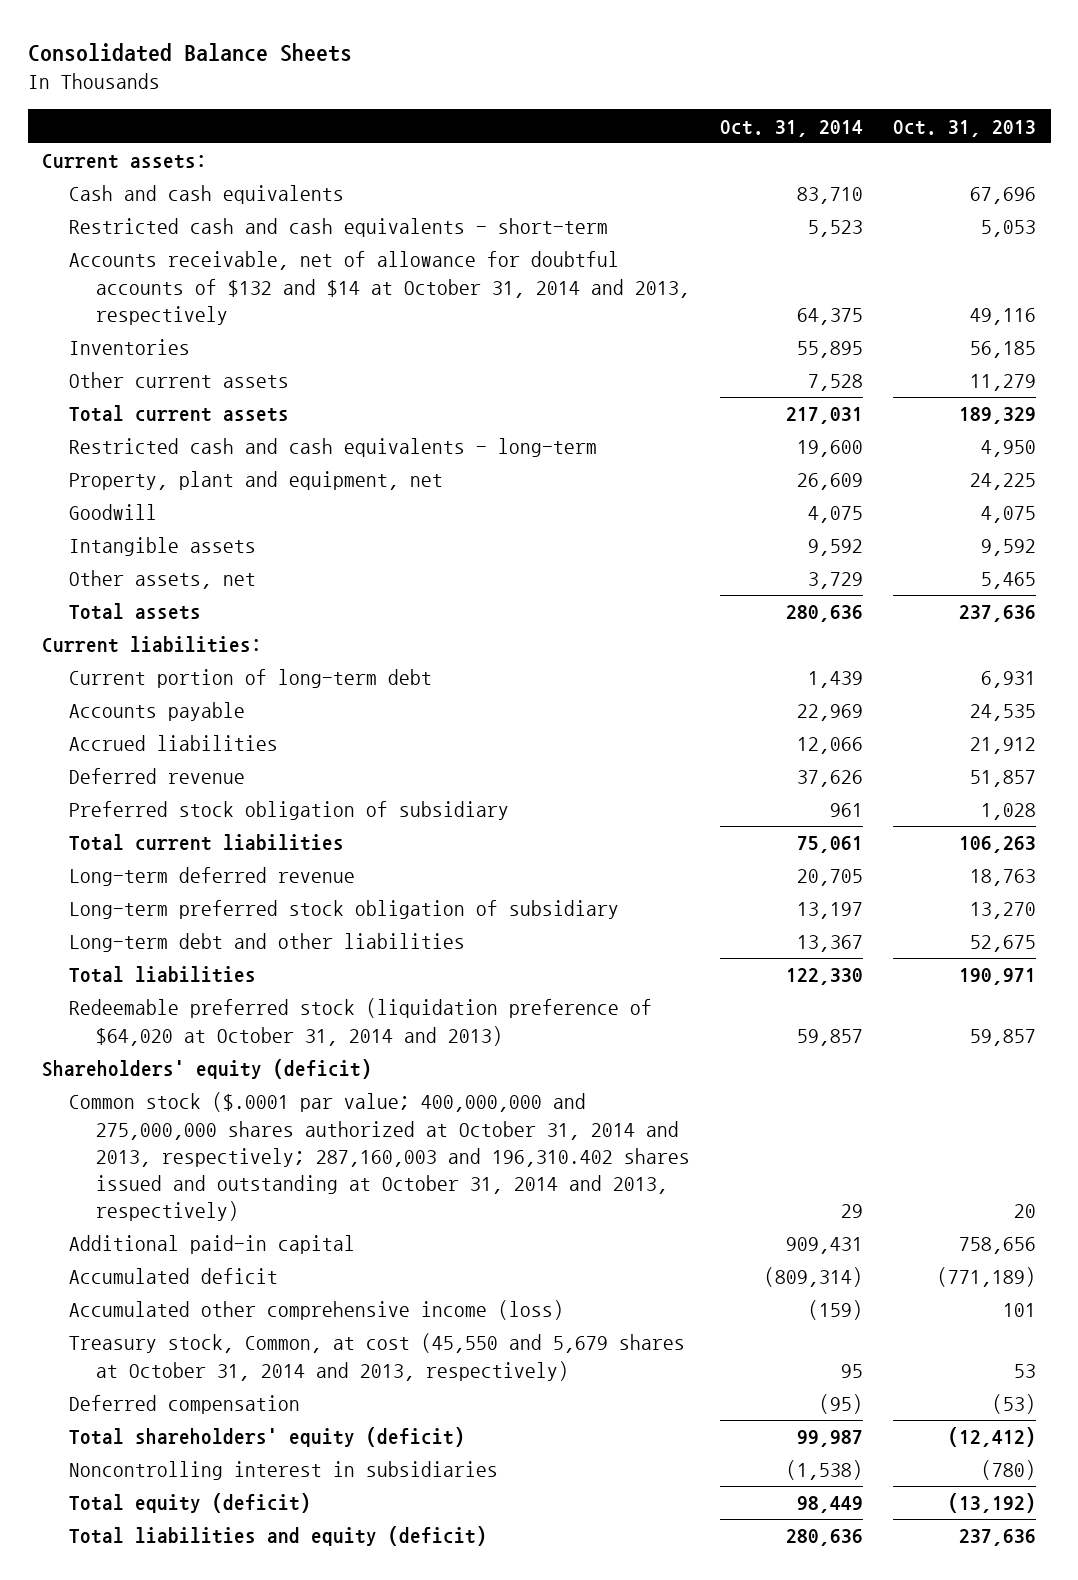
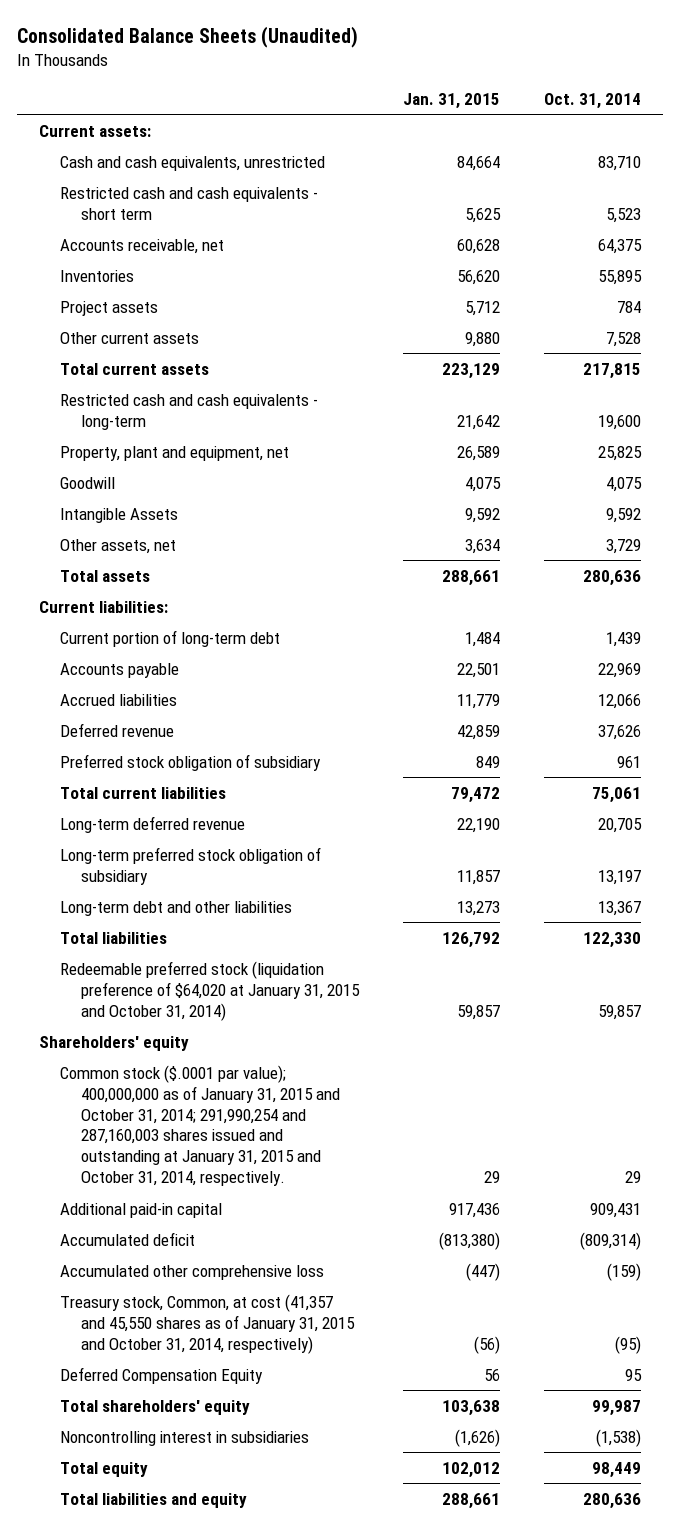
- Consolidated Balance Sheets
+ Consolidated Balance Sheets (Unaudited)
- | Oct. 31, 2014 | Oct. 31, 2013
+ | Jan. 31, 2015 | Oct. 31, 2014
- Cash and cash equivalents | 83,710 | 67,696
- Restricted cash and cash equivalents - short-term | 5,523 | 5,053
- Accounts receivable, net of allowance for doubtful accounts of $132 and $14 at October 31, 2014 and 2013, respectively | 64,375 | 49,116
+ Cash and cash equivalents, unrestricted | 84,664 | 83,710
+ Restricted cash and cash equivalents - short term | 5,625 | 5,523
+ Accounts receivable, net | 60,628 | 64,375
+ Project assets | 5,712 | 784
- Total current assets | 217,031 | 189,329
+ Total current assets | 223,129 | 217,815
- Property, plant and equipment, net | 26,609 | 24,225
+ Property, plant and equipment, net | 26,589 | 25,825
- Intangible assets | 9,592 | 9,592
+ Intangible Assets | 9,592 | 9,592
- Redeemable preferred stock (liquidation preference of $64,020 at October 31, 2014 and 2013) | 59,857 | 59,857
- Shareholders' equity (deficit)
- Common stock ($.0001 par value; 400,000,000 and 275,000,000 shares authorized at October 31, 2014 and 2013, respectively; 287,160,003 and 196,310.402 shares issued and outstanding at October 31, 2014 and 2013, respectively) | 29 | 20
+ Redeemable preferred stock (liquidation preference of $64,020 at January 31, 2015 and October 31, 2014) | 59,857 | 59,857
+ Shareholders' equity
+ Common stock ($.0001 par value); 400,000,000 as of January 31, 2015 and October 31, 2014; 291,990,254 and 287,160,003 shares issued and outstanding at January 31, 2015 and October 31, 2014, respectively. | 29 | 29
- Accumulated other comprehensive income (loss) | (159) | 101
- Treasury stock, Common, at cost (45,550 and 5,679 shares at October 31, 2014 and 2013, respectively) | 95 | 53
- Deferred compensation | (95) | (53)
- Total shareholders' equity (deficit) | 99,987 | (12,412)
+ Accumulated other comprehensive loss | (447) | (159)
+ Treasury stock, Common, at cost (41,357 and 45,550 shares as of January 31, 2015 and October 31, 2014, respectively) | (56) | (95)
+ Deferred Compensation Equity | 56 | 95
+ Total shareholders' equity | 103,638 | 99,987
- Total equity (deficit) | 98,449 | (13,192)
- Total liabilities and equity (deficit) | 280,636 | 237,636
+ Total equity | 102,012 | 98,449
+ Total liabilities and equity | 288,661 | 280,636

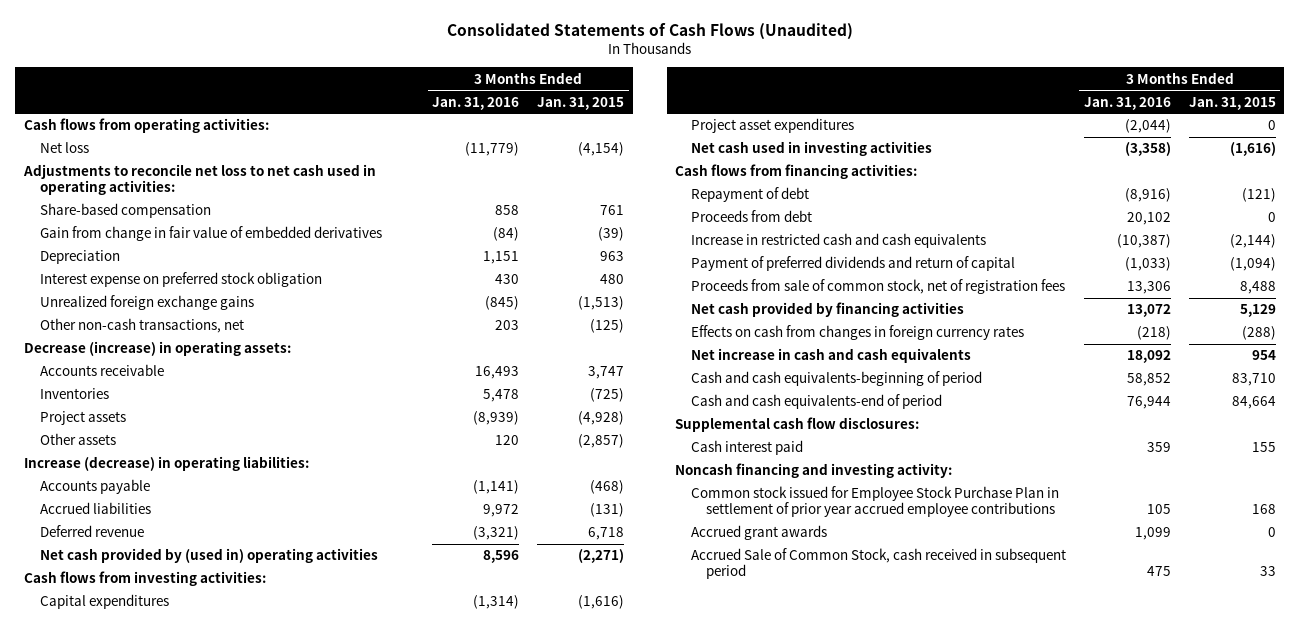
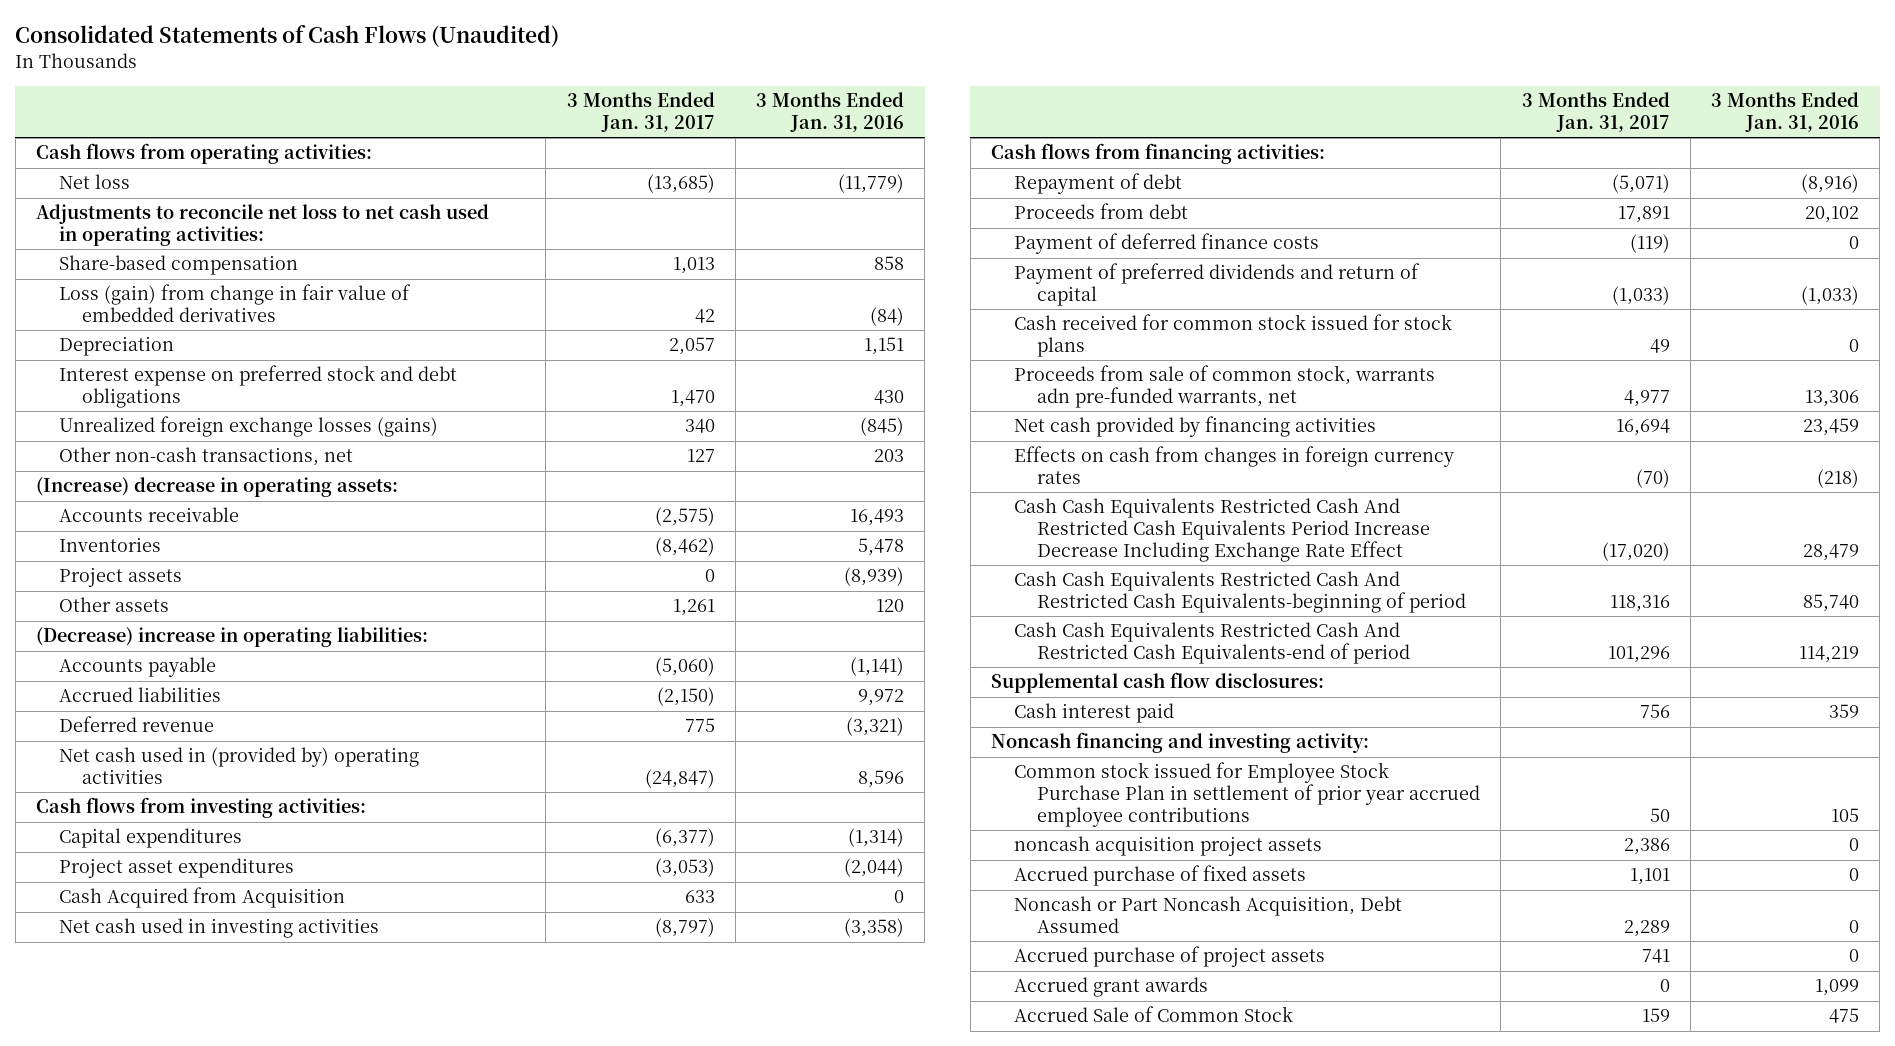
- | 3 Months Ended Jan. 31, 2016 | 3 Months Ended Jan. 31, 2015
+ | 3 Months Ended Jan. 31, 2017 | 3 Months Ended Jan. 31, 2016
- Gain from change in fair value of embedded derivatives | (84) | (39)
+ Loss (gain) from change in fair value of embedded derivatives | 42 | (84)
- Interest expense on preferred stock obligation | 430 | 480
- Unrealized foreign exchange gains | (845) | (1,513)
+ Interest expense on preferred stock and debt obligations | 1,470 | 430
+ Unrealized foreign exchange losses (gains) | 340 | (845)
- Decrease (increase) in operating assets:
+ (Increase) decrease in operating assets:
- Increase (decrease) in operating liabilities:
+ (Decrease) increase in operating liabilities:
- Net cash provided by (used in) operating activities | 8,596 | (2,271)
+ Net cash used in (provided by) operating activities | (24,847) | 8,596
+ Cash Acquired from Acquisition | 633 | 0
- Increase in restricted cash and cash equivalents | (10,387) | (2,144)
+ Payment of deferred finance costs | (119) | 0
- Proceeds from sale of common stock, net of registration fees | 13,306 | 8,488
- Net cash provided by financing activities | 13,072 | 5,129
+ Cash received for common stock issued for stock plans | 49 | 0
+ Proceeds from sale of common stock, warrants adn pre-funded warrants, net | 4,977 | 13,306
+ Net cash provided by financing activities | 16,694 | 23,459
- Net increase in cash and cash equivalents | 18,092 | 954
- Cash and cash equivalents-beginning of period | 58,852 | 83,710
- Cash and cash equivalents-end of period | 76,944 | 84,664
+ Cash Cash Equivalents Restricted Cash And Restricted Cash Equivalents Period Increase Decrease Including Exchange Rate Effect | (17,020) | 28,479
+ Cash Cash Equivalents Restricted Cash And Restricted Cash Equivalents-beginning of period | 118,316 | 85,740
+ Cash Cash Equivalents Restricted Cash And Restricted Cash Equivalents-end of period | 101,296 | 114,219
+ noncash acquisition project assets | 2,386 | 0
+ Accrued purchase of fixed assets | 1,101 | 0
+ Noncash or Part Noncash Acquisition, Debt Assumed | 2,289 | 0
+ Accrued purchase of project assets | 741 | 0
- Accrued Sale of Common Stock, cash received in subsequent period | 475 | 33
+ Accrued Sale of Common Stock | 159 | 475

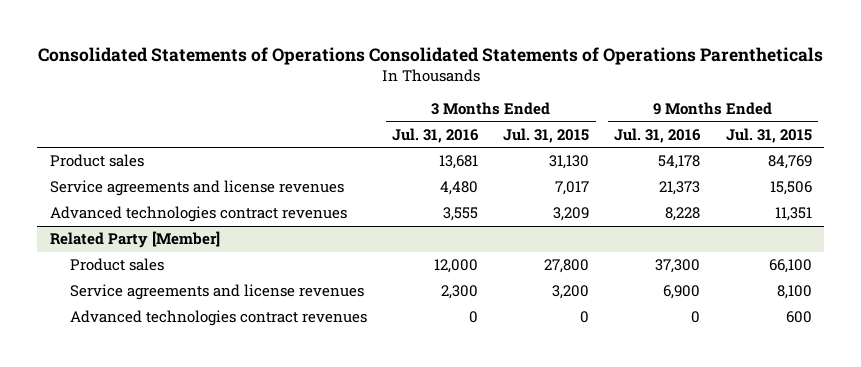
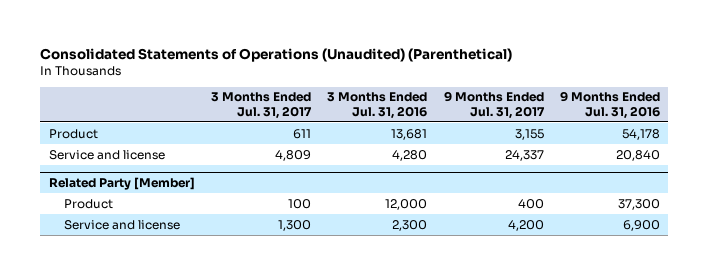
- Consolidated Statements of Operations Consolidated Statements of Operations Parentheticals
+ Consolidated Statements of Operations (Unaudited) (Parenthetical)
- | 3 Months Ended Jul. 31, 2016 | 3 Months Ended Jul. 31, 2015 | 9 Months Ended Jul. 31, 2016 | 9 Months Ended Jul. 31, 2015
+ | 3 Months Ended Jul. 31, 2017 | 3 Months Ended Jul. 31, 2016 | 9 Months Ended Jul. 31, 2017 | 9 Months Ended Jul. 31, 2016
- Product sales | 13,681 | 31,130 | 54,178 | 84,769
- Service agreements and license revenues | 4,480 | 7,017 | 21,373 | 15,506
- Advanced technologies contract revenues | 3,555 | 3,209 | 8,228 | 11,351
+ Product | 611 | 13,681 | 3,155 | 54,178
+ Service and license | 4,809 | 4,280 | 24,337 | 20,840
@ Related Party [Member]
- Product sales | 12,000 | 27,800 | 37,300 | 66,100
- Service agreements and license revenues | 2,300 | 3,200 | 6,900 | 8,100
- Advanced technologies contract revenues | 0 | 0 | 0 | 600
+ Product | 100 | 12,000 | 400 | 37,300
+ Service and license | 1,300 | 2,300 | 4,200 | 6,900

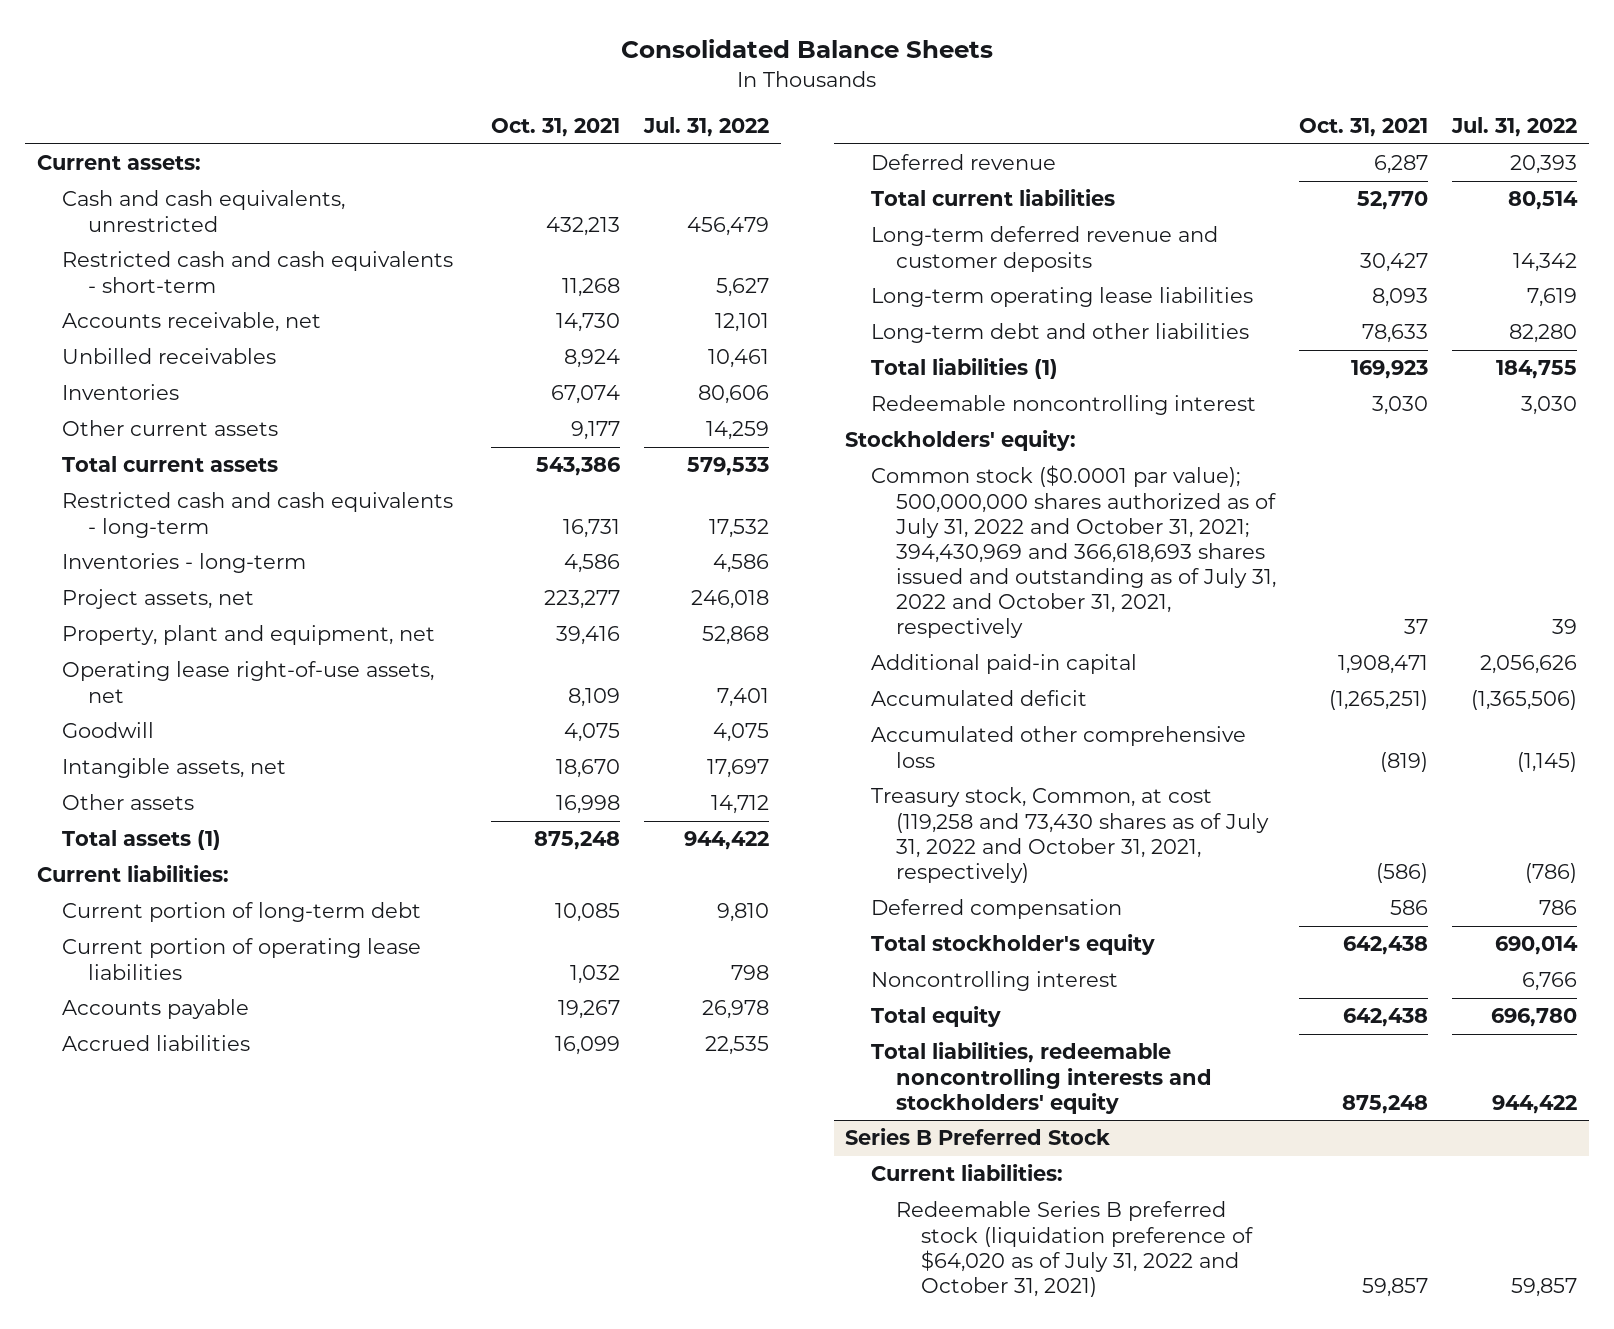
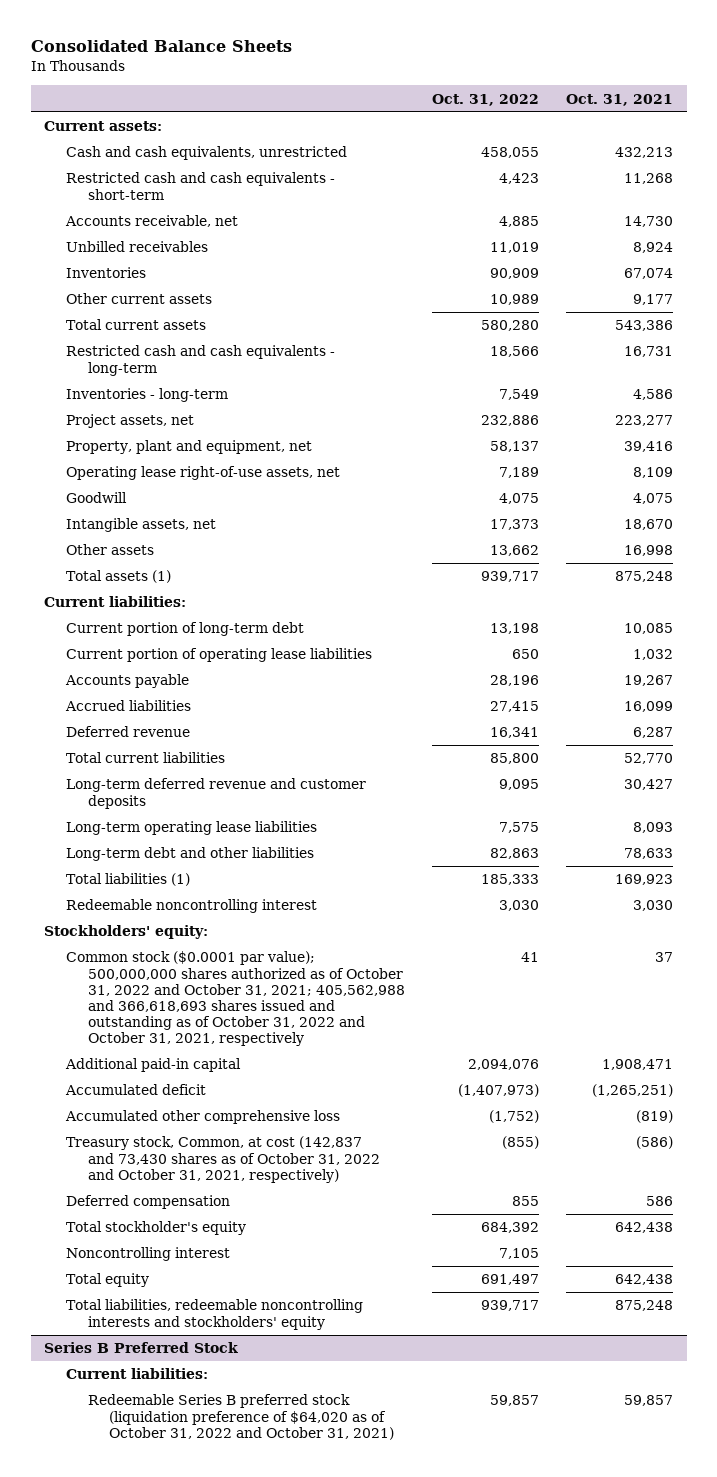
- | Oct. 31, 2021 | Jul. 31, 2022
+ | Oct. 31, 2022 | Oct. 31, 2021
- Common stock ($0.0001 par value); 500,000,000 shares authorized as of July 31, 2022 and October 31, 2021; 394,430,969 and 366,618,693 shares issued and outstanding as of July 31, 2022 and October 31, 2021, respectively | 37 | 39
+ Common stock ($0.0001 par value); 500,000,000 shares authorized as of October 31, 2022 and October 31, 2021; 405,562,988 and 366,618,693 shares issued and outstanding as of October 31, 2022 and October 31, 2021, respectively | 41 | 37
- Treasury stock, Common, at cost (119,258 and 73,430 shares as of July 31, 2022 and October 31, 2021, respectively) | (586) | (786)
+ Treasury stock, Common, at cost (142,837 and 73,430 shares as of October 31, 2022 and October 31, 2021, respectively) | (855) | (586)
@ Series B Preferred Stock
- Redeemable Series B preferred stock (liquidation preference of $64,020 as of July 31, 2022 and October 31, 2021) | 59,857 | 59,857
+ Redeemable Series B preferred stock (liquidation preference of $64,020 as of October 31, 2022 and October 31, 2021) | 59,857 | 59,857

